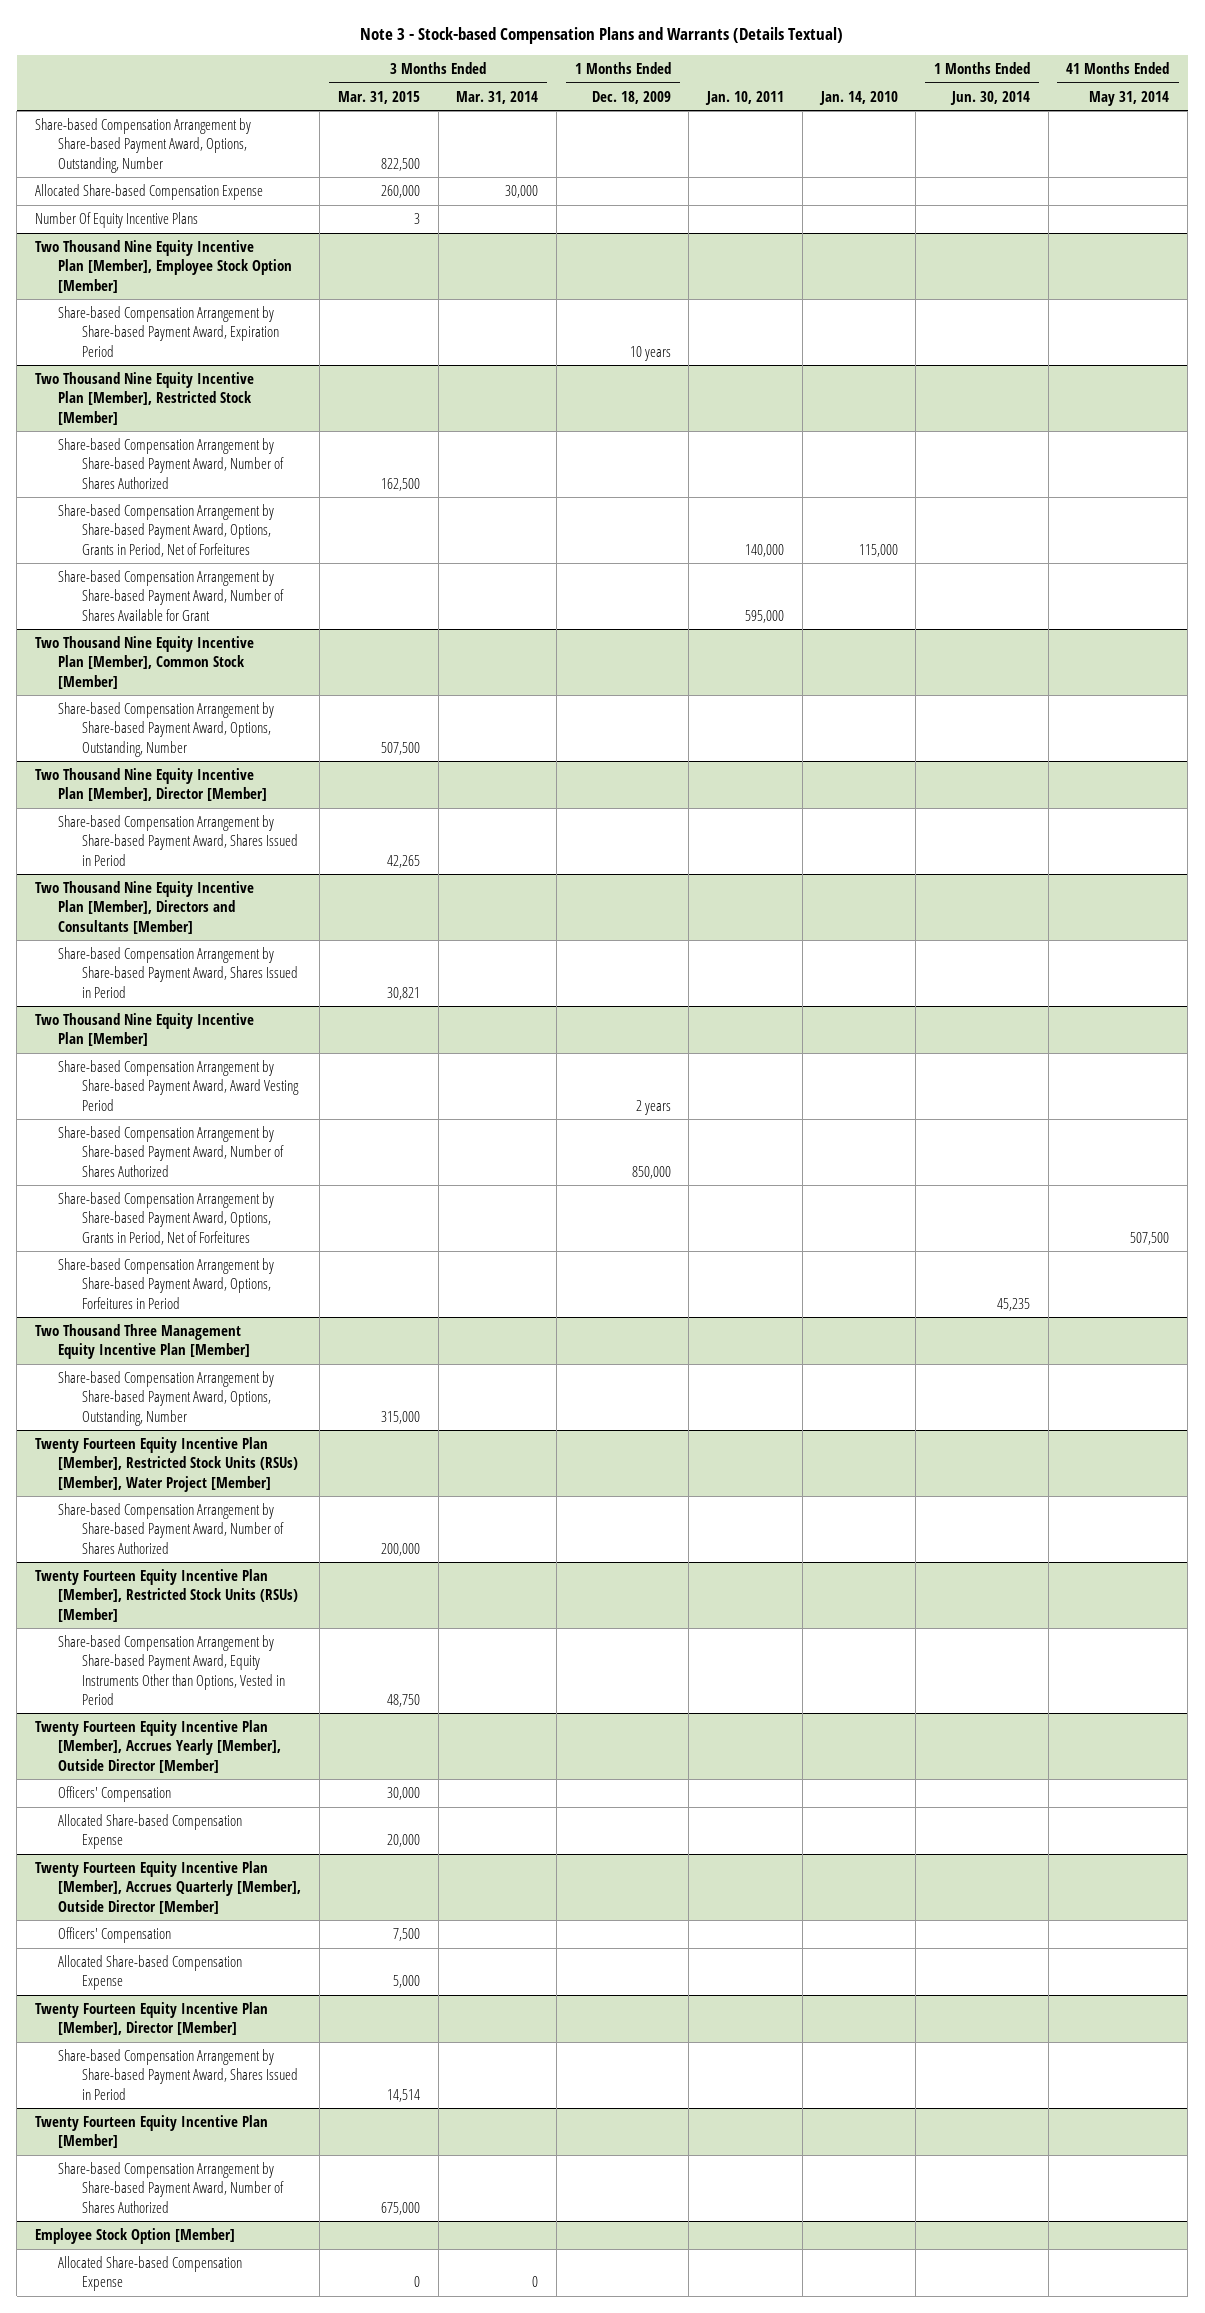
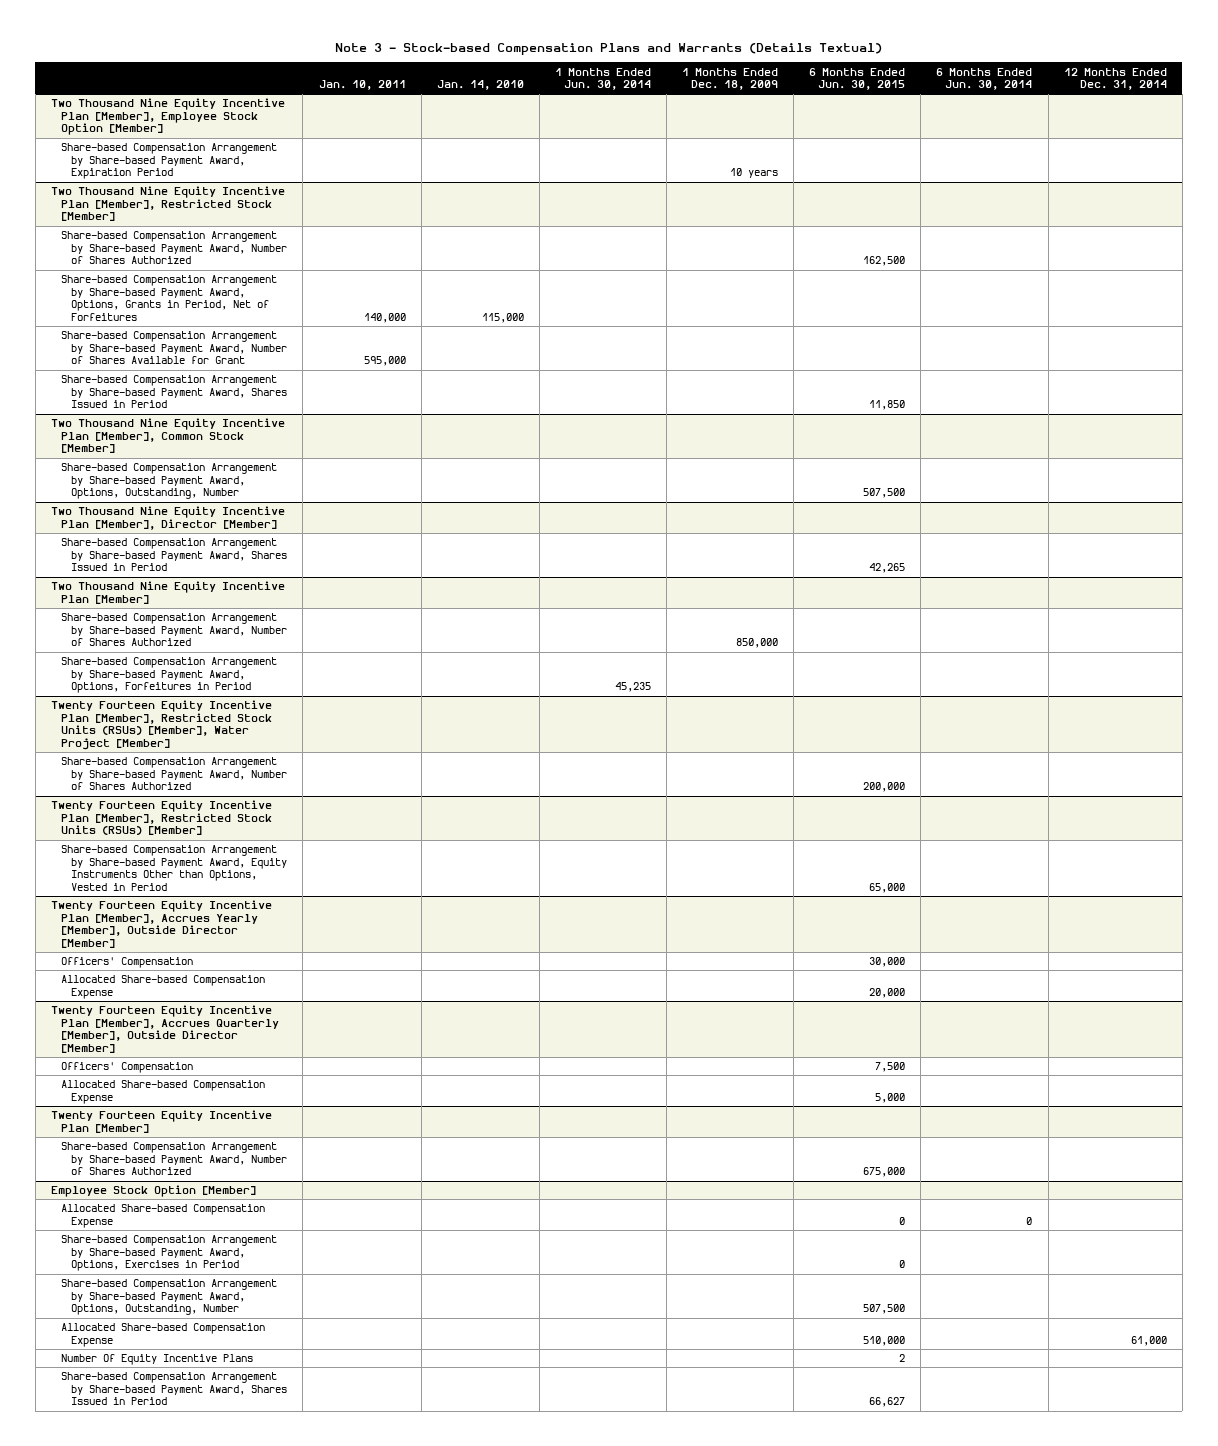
- | 3 Months Ended Mar. 31, 2015 | 3 Months Ended Mar. 31, 2014 | 1 Months Ended Dec. 18, 2009 | Jan. 10, 2011 | Jan. 14, 2010 | 1 Months Ended Jun. 30, 2014 | 41 Months Ended May 31, 2014
+ | Jan. 10, 2011 | Jan. 14, 2010 | 1 Months Ended Jun. 30, 2014 | 1 Months Ended Dec. 18, 2009 | 6 Months Ended Jun. 30, 2015 | 6 Months Ended Jun. 30, 2014 | 12 Months Ended Dec. 31, 2014
- Share-based Compensation Arrangement by Share-based Payment Award, Options, Outstanding, Number | 822,500 | | | | | |
- Allocated Share-based Compensation Expense | 260,000 | 30,000 | | | | |
- Number Of Equity Incentive Plans | 3 | | | | | |
@ Two Thousand Nine Equity Incentive Plan [Member], Restricted Stock [Member]
+ Share-based Compensation Arrangement by Share-based Payment Award, Shares Issued in Period | | | | | 11,850 | |
- Two Thousand Nine Equity Incentive Plan [Member], Directors and Consultants [Member]
- Share-based Compensation Arrangement by Share-based Payment Award, Shares Issued in Period | 30,821 | | | | | |
@ Two Thousand Nine Equity Incentive Plan [Member]
- Share-based Compensation Arrangement by Share-based Payment Award, Award Vesting Period | | | 2 years | | | |
- Share-based Compensation Arrangement by Share-based Payment Award, Options, Grants in Period, Net of Forfeitures | | | | | | | 507,500
- Two Thousand Three Management Equity Incentive Plan [Member]
- Share-based Compensation Arrangement by Share-based Payment Award, Options, Outstanding, Number | 315,000 | | | | | |
- Twenty Fourteen Equity Incentive Plan [Member], Director [Member]
- Share-based Compensation Arrangement by Share-based Payment Award, Shares Issued in Period | 14,514 | | | | | |
@ Employee Stock Option [Member]
+ Share-based Compensation Arrangement by Share-based Payment Award, Options, Exercises in Period | | | | | 0 | |
+ Share-based Compensation Arrangement by Share-based Payment Award, Options, Outstanding, Number | | | | | 507,500 | |
+ Allocated Share-based Compensation Expense | | | | | 510,000 | | 61,000
+ Number Of Equity Incentive Plans | | | | | 2 | |
+ Share-based Compensation Arrangement by Share-based Payment Award, Shares Issued in Period | | | | | 66,627 | |

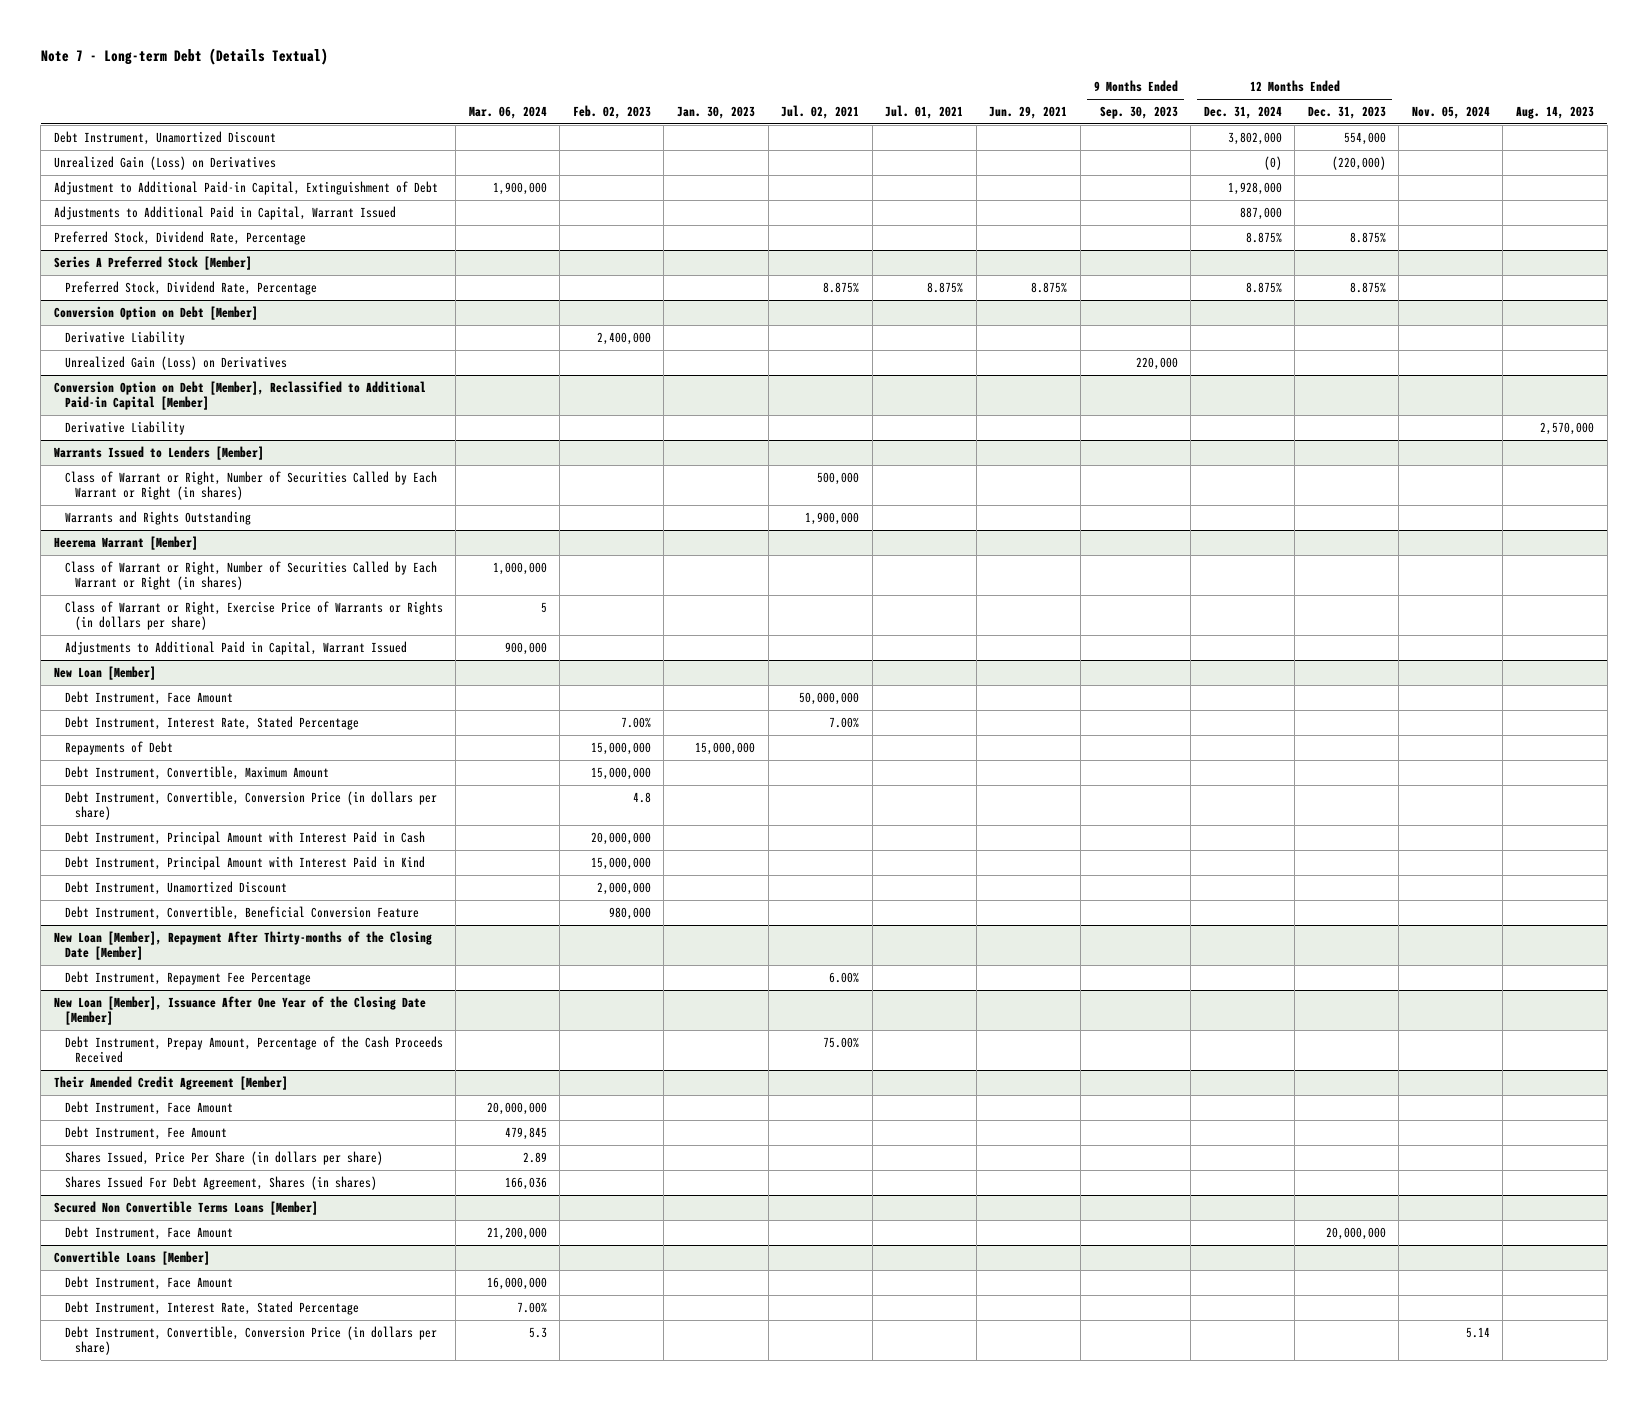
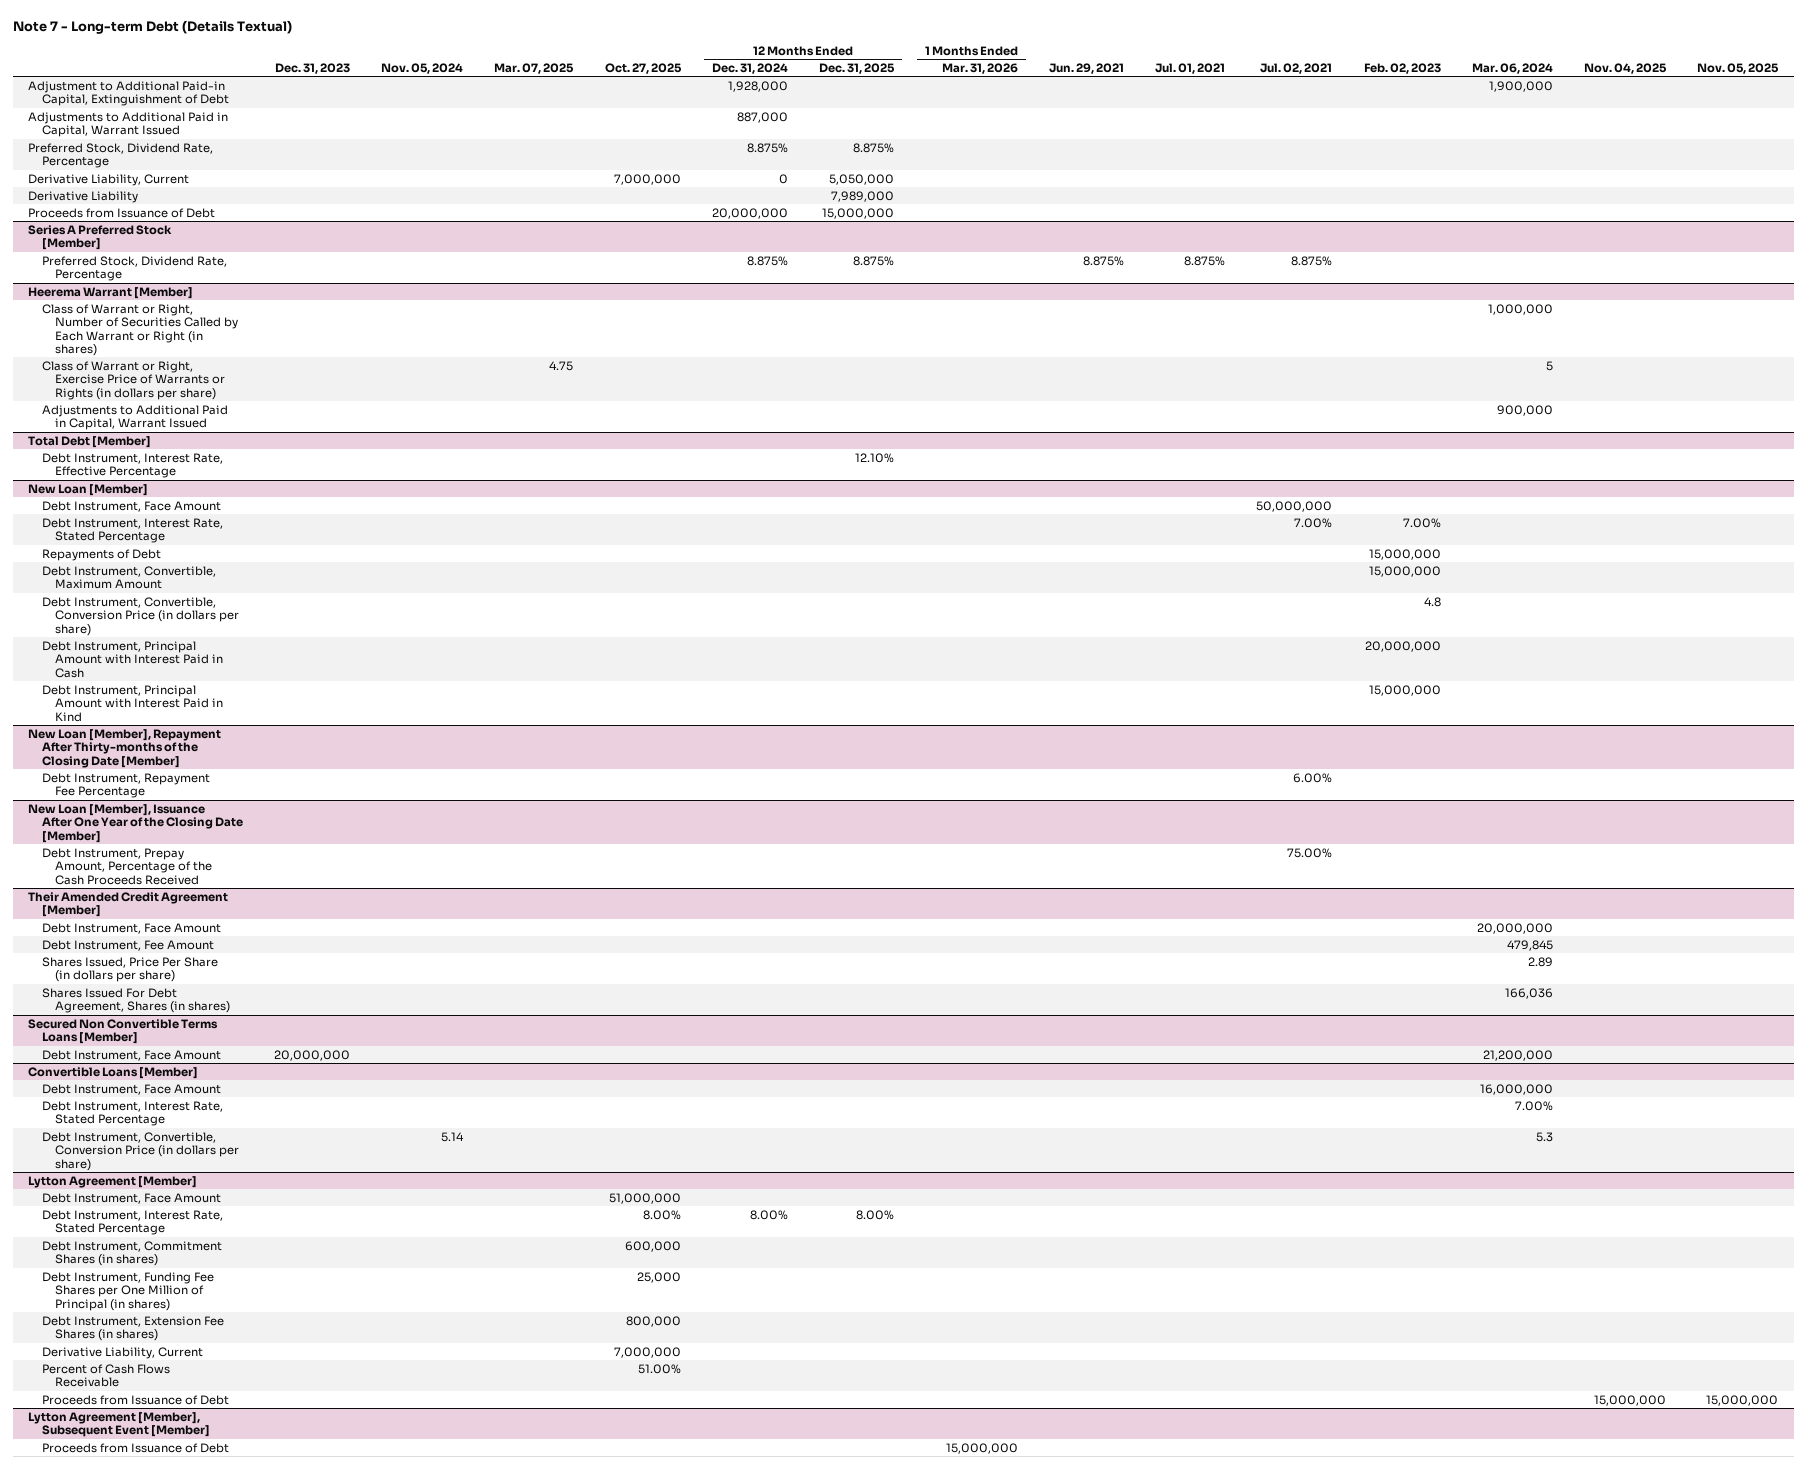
- | Mar. 06, 2024 | Feb. 02, 2023 | Jan. 30, 2023 | Jul. 02, 2021 | Jul. 01, 2021 | Jun. 29, 2021 | 9 Months Ended Sep. 30, 2023 | 12 Months Ended Dec. 31, 2024 | 12 Months Ended Dec. 31, 2023 | Nov. 05, 2024 | Aug. 14, 2023
+ | Dec. 31, 2023 | Nov. 05, 2024 | Mar. 07, 2025 | Oct. 27, 2025 | 12 Months Ended Dec. 31, 2024 | 12 Months Ended Dec. 31, 2025 | 1 Months Ended Mar. 31, 2026 | Jun. 29, 2021 | Jul. 01, 2021 | Jul. 02, 2021 | Feb. 02, 2023 | Mar. 06, 2024 | Nov. 04, 2025 | Nov. 05, 2025
- Debt Instrument, Unamortized Discount | | | | | | | | 3,802,000 | 554,000 | |
- Unrealized Gain (Loss) on Derivatives | | | | | | | | (0) | (220,000) | |
+ Derivative Liability, Current | | | | 7,000,000 | 0 | 5,050,000 | | | | | | | |
+ Derivative Liability | | | | | | 7,989,000 | | | | | | | |
+ Proceeds from Issuance of Debt | | | | | 20,000,000 | 15,000,000 | | | | | | | |
- Conversion Option on Debt [Member]
- Derivative Liability | | 2,400,000 | | | | | | | | |
- Unrealized Gain (Loss) on Derivatives | | | | | | | 220,000 | | | |
- Conversion Option on Debt [Member], Reclassified to Additional Paid-in Capital [Member]
- Derivative Liability | | | | | | | | | | | 2,570,000
- Warrants Issued to Lenders [Member]
- Class of Warrant or Right, Number of Securities Called by Each Warrant or Right (in shares) | | | | 500,000 | | | | | | |
- Warrants and Rights Outstanding | | | | 1,900,000 | | | | | | |
+ Total Debt [Member]
+ Debt Instrument, Interest Rate, Effective Percentage | | | | | | 12.10% | | | | | | | |
@ New Loan [Member]
- Debt Instrument, Unamortized Discount | | 2,000,000 | | | | | | | | |
- Debt Instrument, Convertible, Beneficial Conversion Feature | | 980,000 | | | | | | | | |
+ Lytton Agreement [Member]
+ Debt Instrument, Face Amount | | | | 51,000,000 | | | | | | | | | |
+ Debt Instrument, Interest Rate, Stated Percentage | | | | 8.00% | 8.00% | 8.00% | | | | | | | |
+ Debt Instrument, Commitment Shares (in shares) | | | | 600,000 | | | | | | | | | |
+ Debt Instrument, Funding Fee Shares per One Million of Principal (in shares) | | | | 25,000 | | | | | | | | | |
+ Debt Instrument, Extension Fee Shares (in shares) | | | | 800,000 | | | | | | | | | |
+ Derivative Liability, Current | | | | 7,000,000 | | | | | | | | | |
+ Percent of Cash Flows Receivable | | | | 51.00% | | | | | | | | | |
+ Proceeds from Issuance of Debt | | | | | | | | | | | | | 15,000,000 | 15,000,000
+ Lytton Agreement [Member], Subsequent Event [Member]
+ Proceeds from Issuance of Debt | | | | | | | 15,000,000 | | | | | | |

